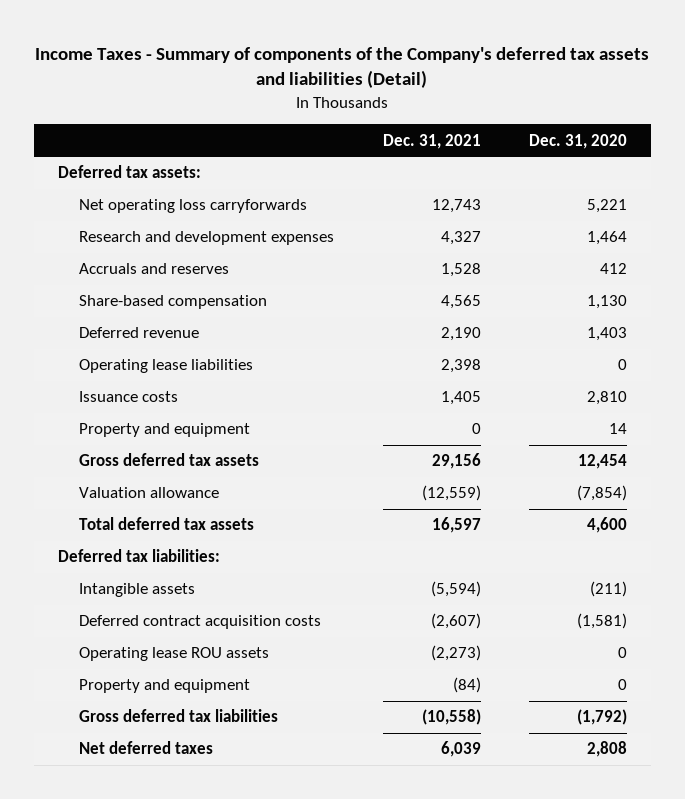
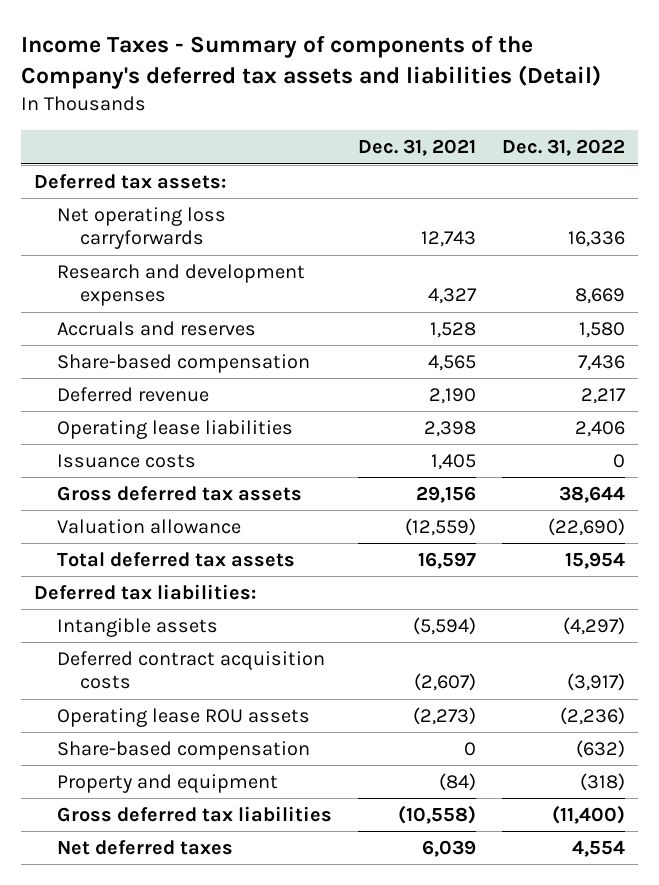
- | Dec. 31, 2021 | Dec. 31, 2020
+ | Dec. 31, 2021 | Dec. 31, 2022
- Property and equipment | 0 | 14
+ Share-based compensation | 0 | (632)

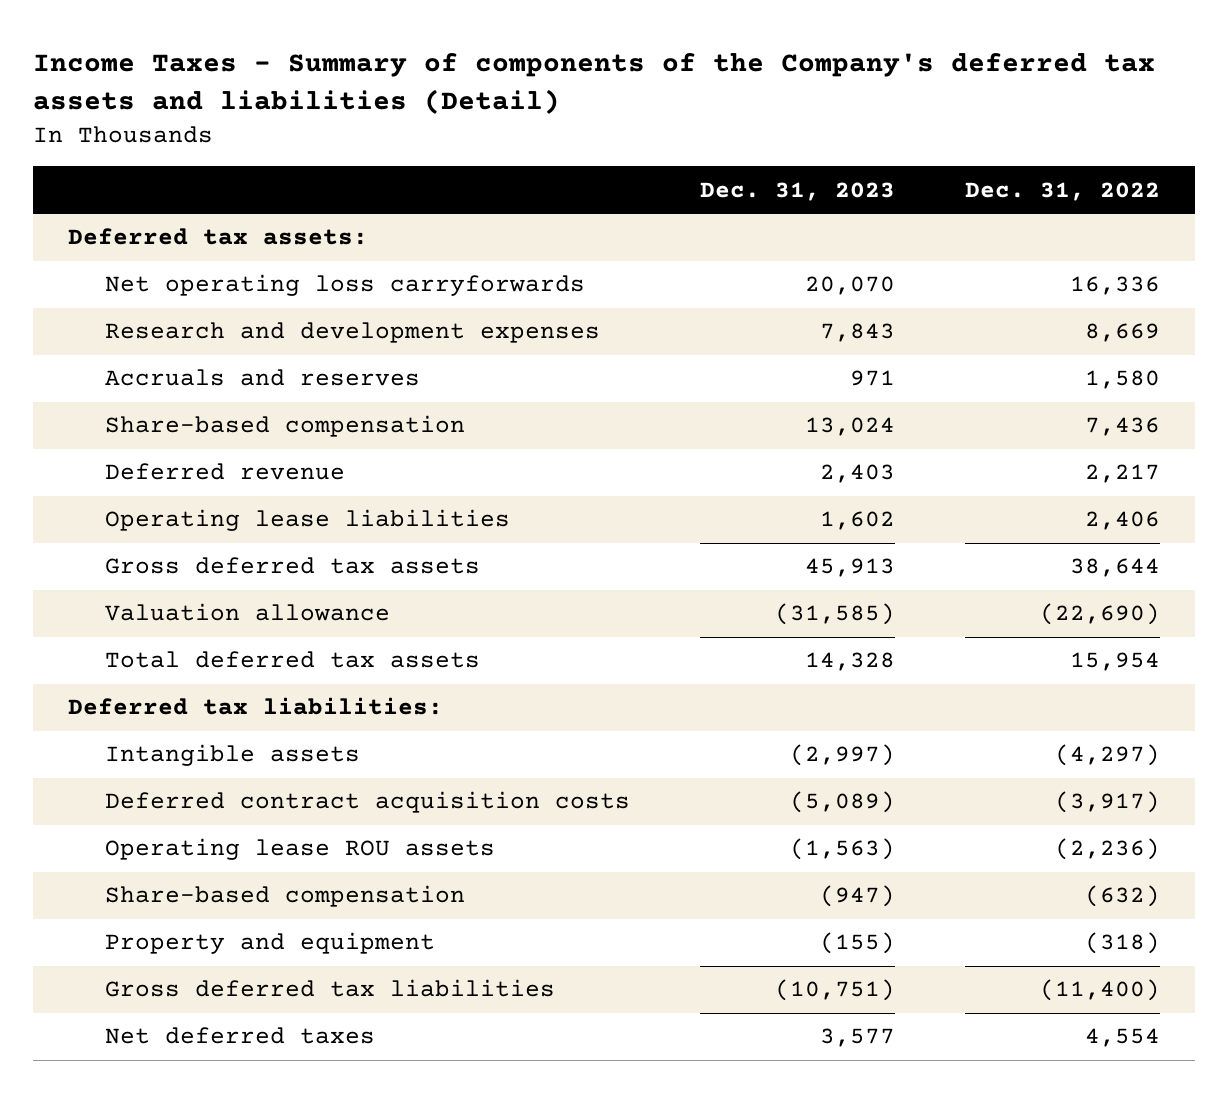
- | Dec. 31, 2021 | Dec. 31, 2022
+ | Dec. 31, 2023 | Dec. 31, 2022
- Issuance costs | 1,405 | 0

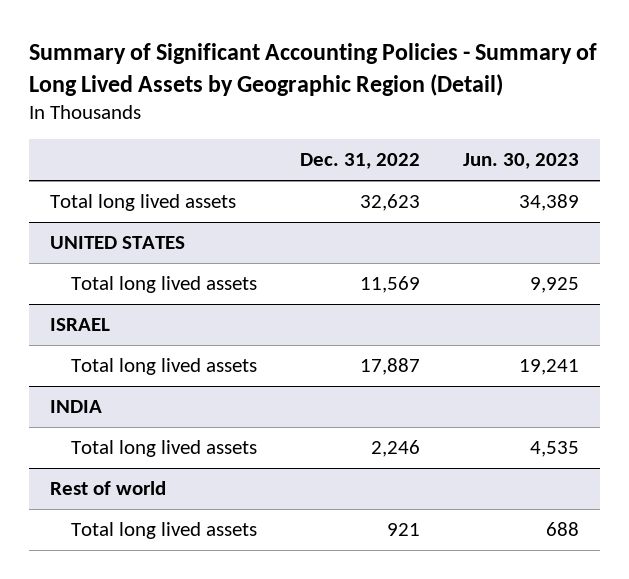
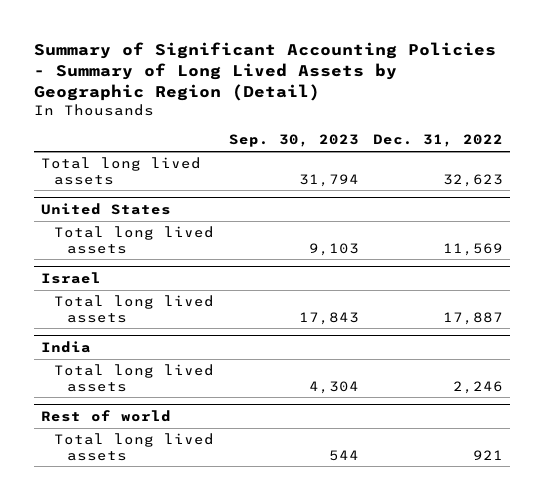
- | Dec. 31, 2022 | Jun. 30, 2023
+ | Sep. 30, 2023 | Dec. 31, 2022
- UNITED STATES
+ United States
- ISRAEL
+ Israel
- INDIA
+ India

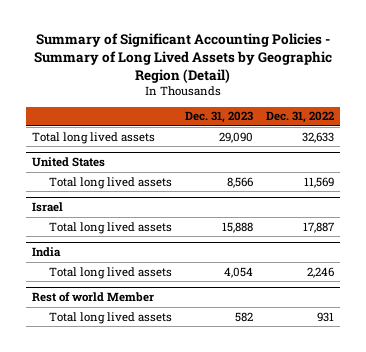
- | Sep. 30, 2023 | Dec. 31, 2022
+ | Dec. 31, 2023 | Dec. 31, 2022
- Total long lived assets | 31,794 | 32,623
+ Total long lived assets | 29,090 | 32,633
- Rest of world
- Total long lived assets | 544 | 921
+ Rest of world Member
+ Total long lived assets | 582 | 931

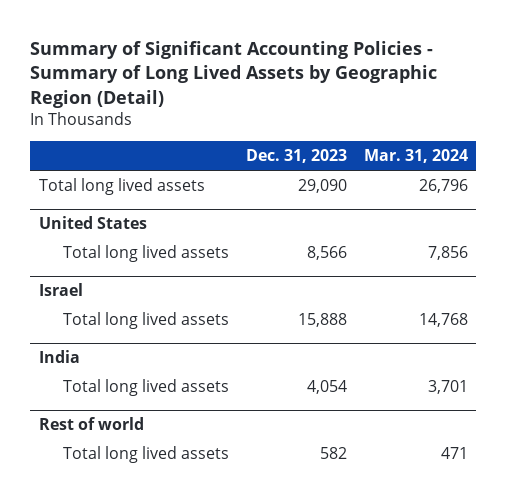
- | Dec. 31, 2023 | Dec. 31, 2022
+ | Dec. 31, 2023 | Mar. 31, 2024
- Rest of world Member
+ Rest of world

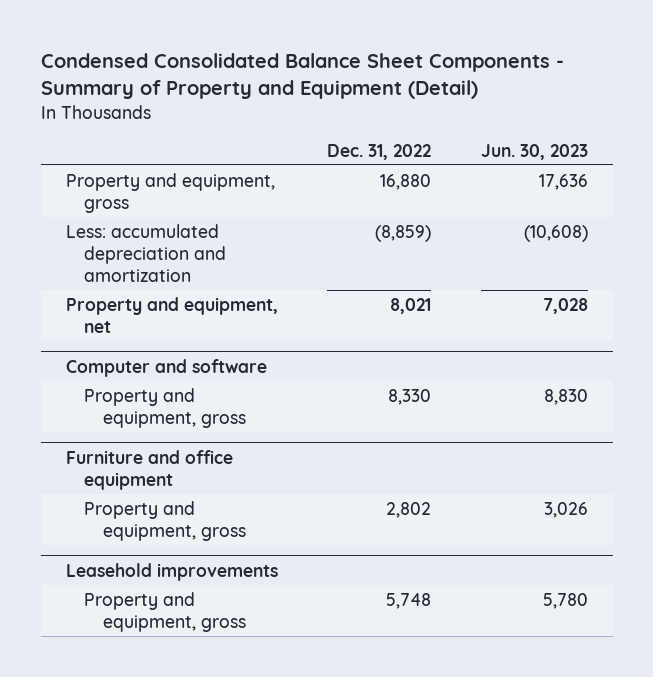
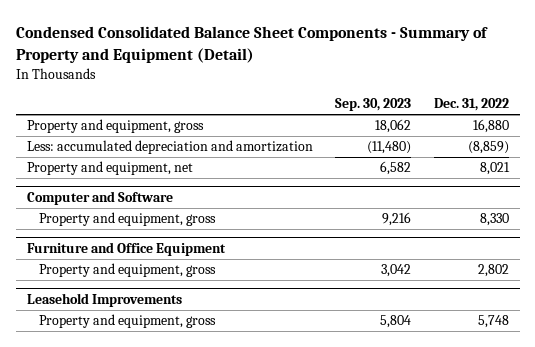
- | Dec. 31, 2022 | Jun. 30, 2023
+ | Sep. 30, 2023 | Dec. 31, 2022
- Computer and software
+ Computer and Software
- Furniture and office equipment
+ Furniture and Office Equipment
- Leasehold improvements
+ Leasehold Improvements

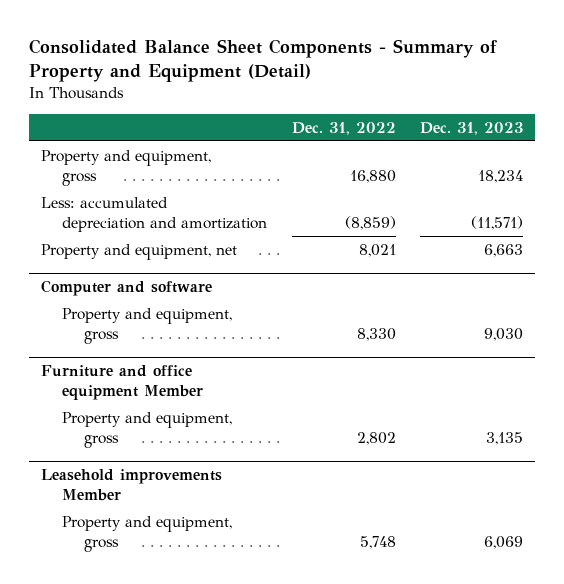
- Condensed Consolidated Balance Sheet Components - Summary of Property and Equipment (Detail)
+ Consolidated Balance Sheet Components - Summary of Property and Equipment (Detail)
- | Sep. 30, 2023 | Dec. 31, 2022
+ | Dec. 31, 2022 | Dec. 31, 2023
- Computer and Software
+ Computer and software
- Furniture and Office Equipment
+ Furniture and office equipment Member
- Leasehold Improvements
+ Leasehold improvements Member

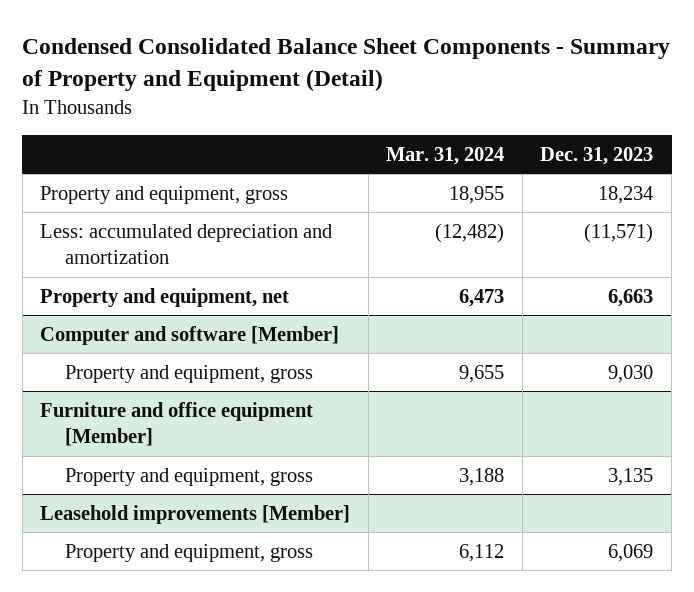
- Consolidated Balance Sheet Components - Summary of Property and Equipment (Detail)
+ Condensed Consolidated Balance Sheet Components - Summary of Property and Equipment (Detail)
- | Dec. 31, 2022 | Dec. 31, 2023
+ | Mar. 31, 2024 | Dec. 31, 2023
- Computer and software
+ Computer and software [Member]
- Furniture and office equipment Member
+ Furniture and office equipment [Member]
- Leasehold improvements Member
+ Leasehold improvements [Member]

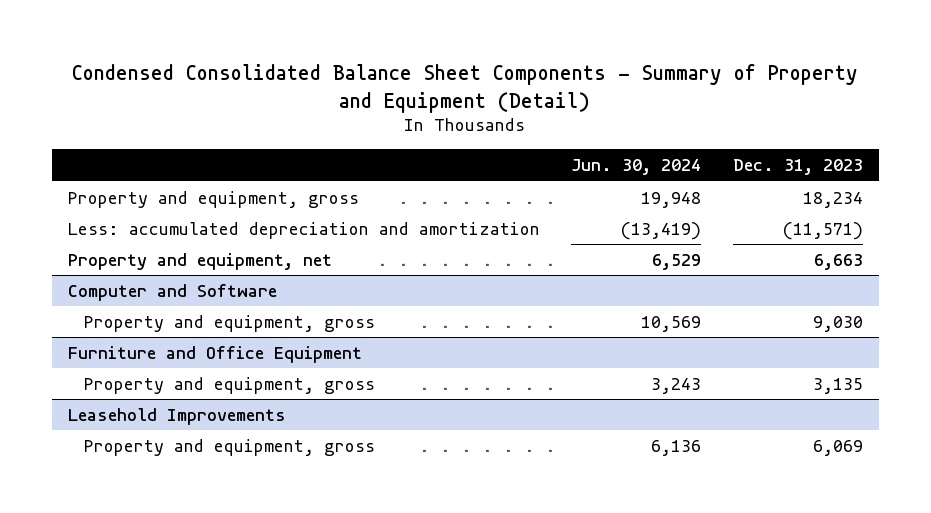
- | Mar. 31, 2024 | Dec. 31, 2023
+ | Jun. 30, 2024 | Dec. 31, 2023
- Computer and software [Member]
+ Computer and Software
- Furniture and office equipment [Member]
+ Furniture and Office Equipment
- Leasehold improvements [Member]
+ Leasehold Improvements

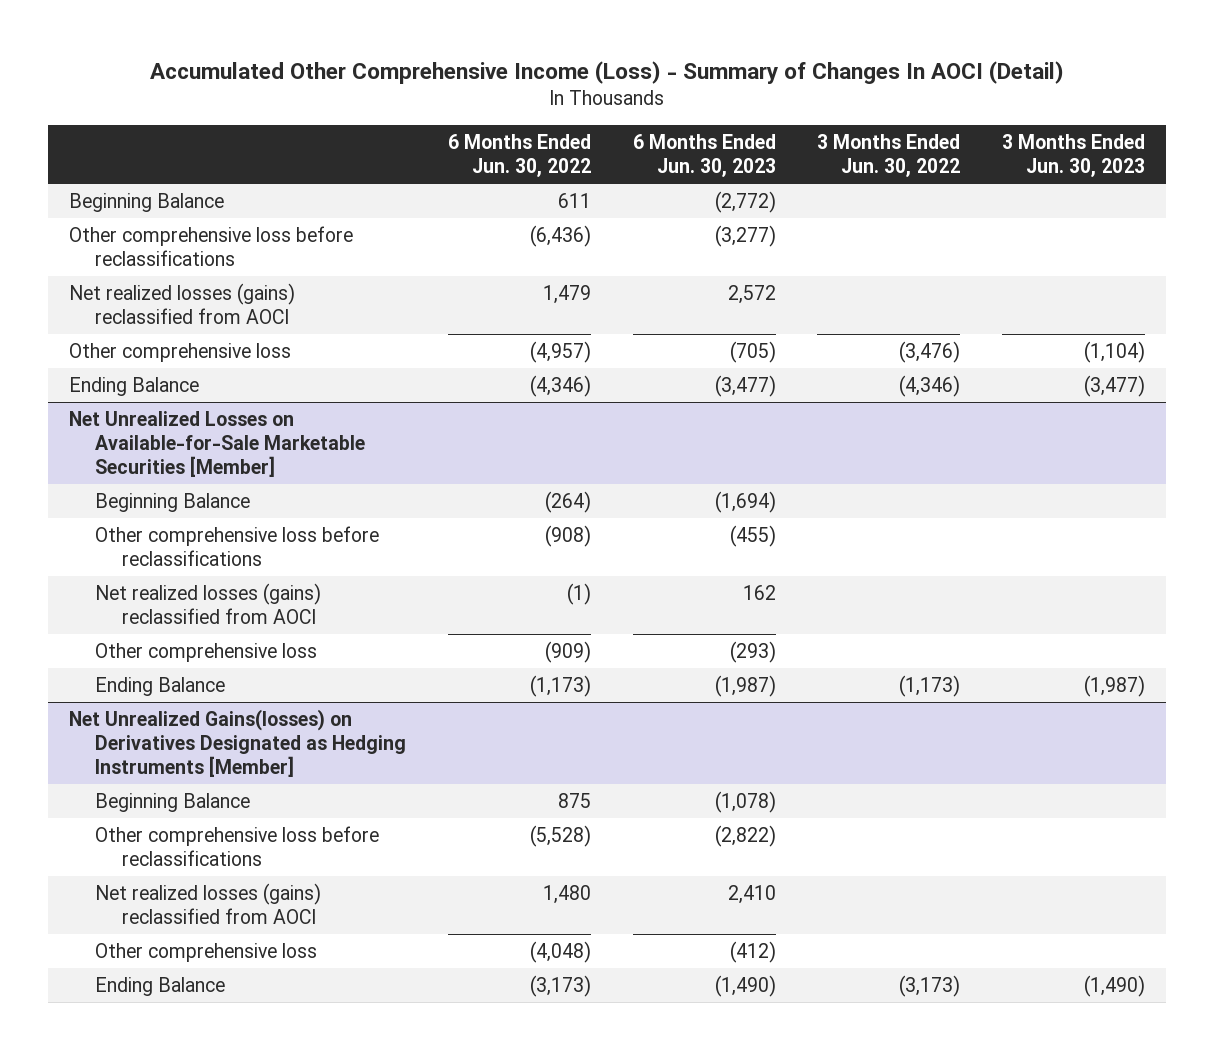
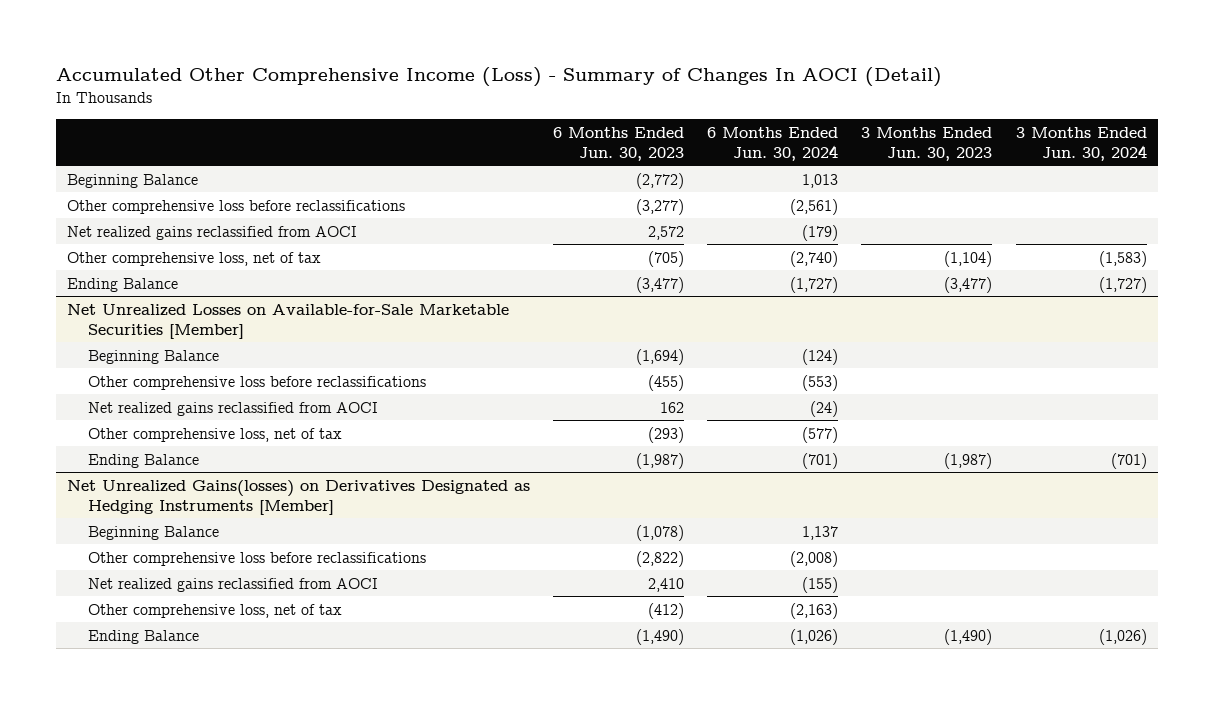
- | 6 Months Ended Jun. 30, 2022 | 6 Months Ended Jun. 30, 2023 | 3 Months Ended Jun. 30, 2022 | 3 Months Ended Jun. 30, 2023
+ | 6 Months Ended Jun. 30, 2023 | 6 Months Ended Jun. 30, 2024 | 3 Months Ended Jun. 30, 2023 | 3 Months Ended Jun. 30, 2024
- Net realized losses (gains) reclassified from AOCI | 1,479 | 2,572 | |
- Other comprehensive loss | (4,957) | (705) | (3,476) | (1,104)
+ Net realized gains reclassified from AOCI | 2,572 | (179) | |
+ Other comprehensive loss, net of tax | (705) | (2,740) | (1,104) | (1,583)
@ Net Unrealized Losses on Available-for-Sale Marketable Securities [Member]
- Net realized losses (gains) reclassified from AOCI | (1) | 162 | |
- Other comprehensive loss | (909) | (293) | |
+ Net realized gains reclassified from AOCI | 162 | (24) | |
+ Other comprehensive loss, net of tax | (293) | (577) | |
@ Net Unrealized Gains(losses) on Derivatives Designated as Hedging Instruments [Member]
- Net realized losses (gains) reclassified from AOCI | 1,480 | 2,410 | |
- Other comprehensive loss | (4,048) | (412) | |
+ Net realized gains reclassified from AOCI | 2,410 | (155) | |
+ Other comprehensive loss, net of tax | (412) | (2,163) | |

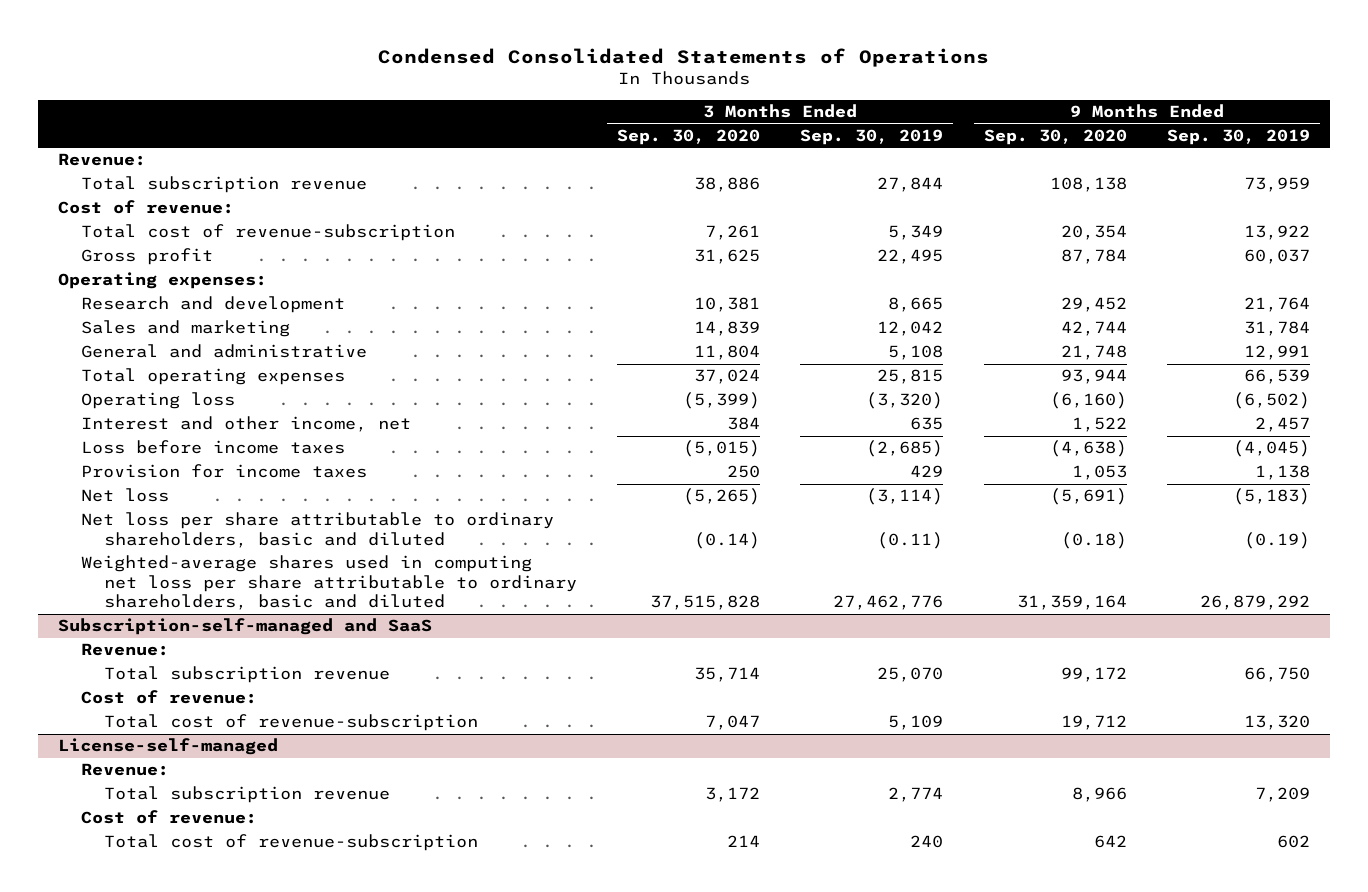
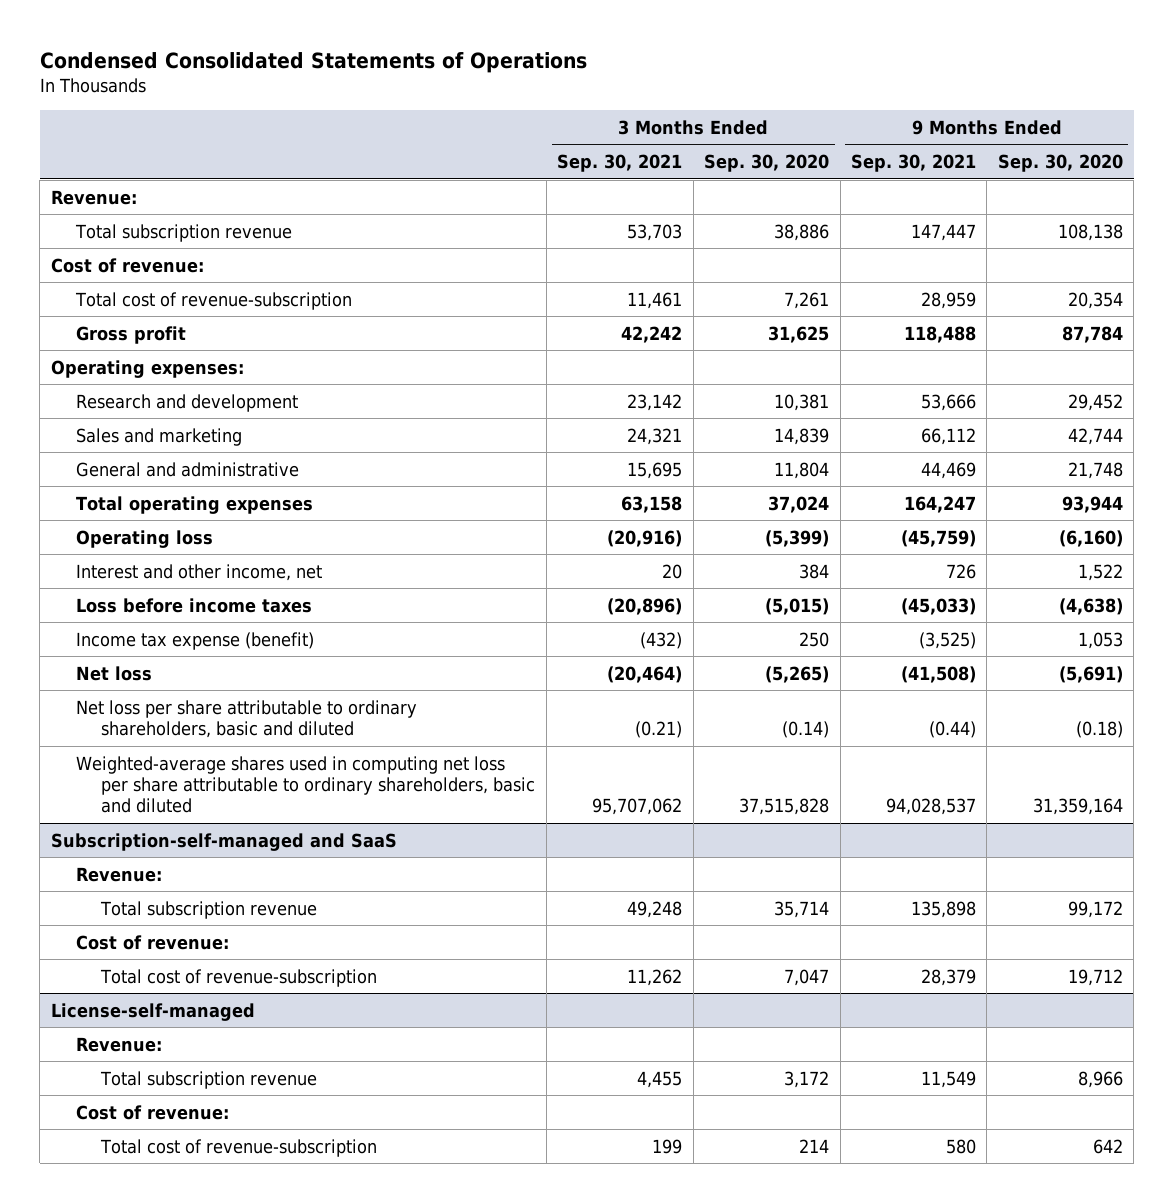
- | 3 Months Ended Sep. 30, 2020 | 3 Months Ended Sep. 30, 2019 | 9 Months Ended Sep. 30, 2020 | 9 Months Ended Sep. 30, 2019
+ | 3 Months Ended Sep. 30, 2021 | 3 Months Ended Sep. 30, 2020 | 9 Months Ended Sep. 30, 2021 | 9 Months Ended Sep. 30, 2020
- Provision for income taxes | 250 | 429 | 1,053 | 1,138
+ Income tax expense (benefit) | (432) | 250 | (3,525) | 1,053

